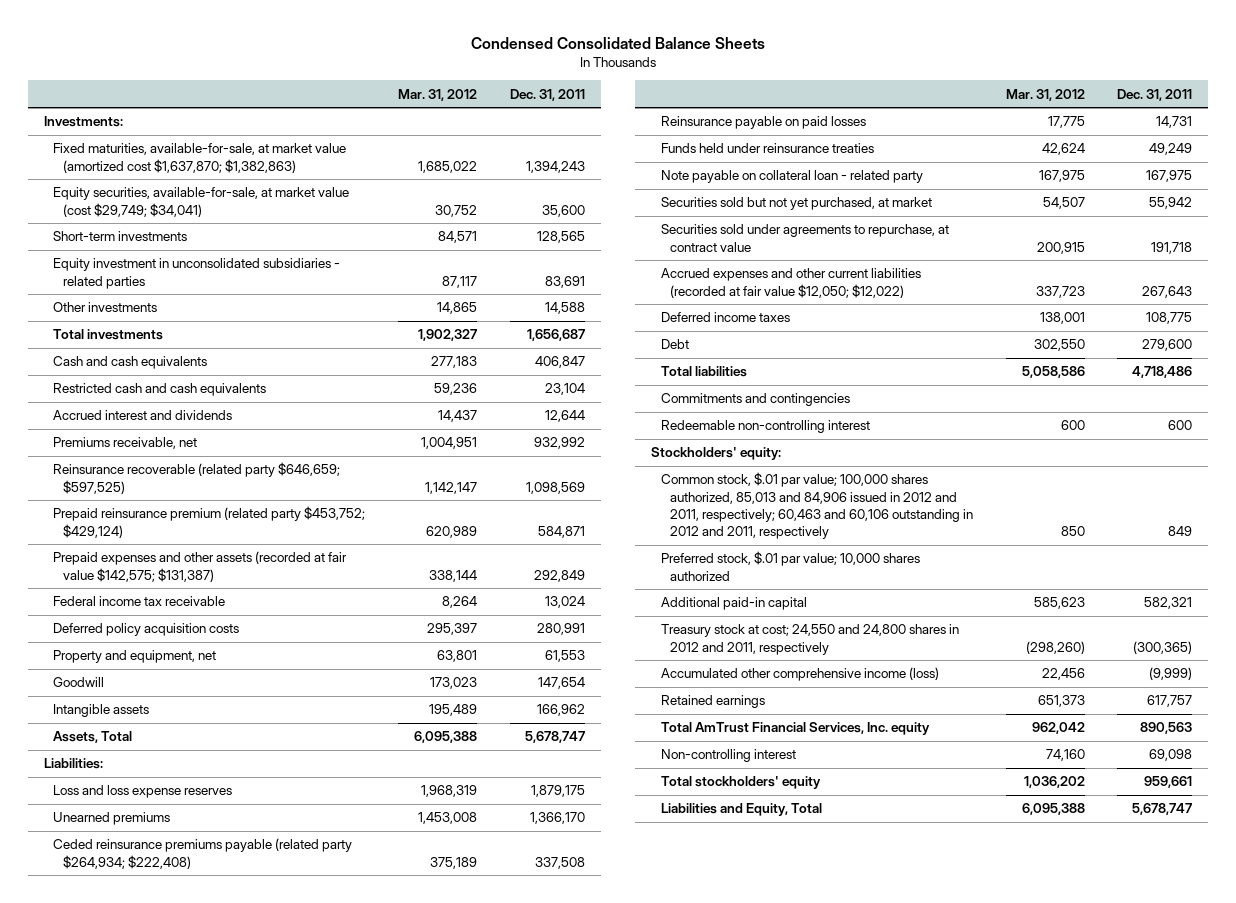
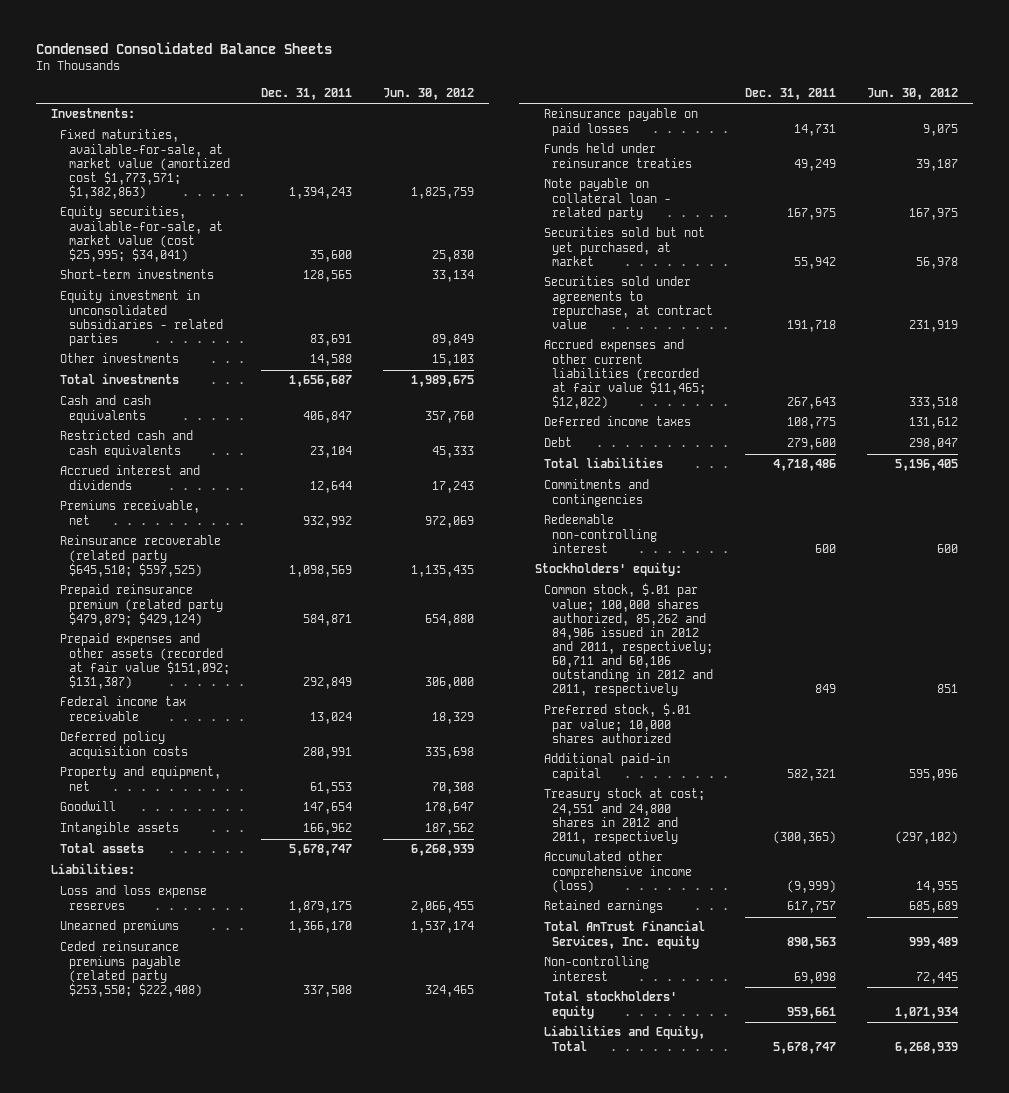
- | Mar. 31, 2012 | Dec. 31, 2011
+ | Dec. 31, 2011 | Jun. 30, 2012
- Fixed maturities, available-for-sale, at market value (amortized cost $1,637,870; $1,382,863) | 1,685,022 | 1,394,243
- Equity securities, available-for-sale, at market value (cost $29,749; $34,041) | 30,752 | 35,600
+ Fixed maturities, available-for-sale, at market value (amortized cost $1,773,571; $1,382,863) | 1,394,243 | 1,825,759
+ Equity securities, available-for-sale, at market value (cost $25,995; $34,041) | 35,600 | 25,830
- Reinsurance recoverable (related party $646,659; $597,525) | 1,142,147 | 1,098,569
- Prepaid reinsurance premium (related party $453,752; $429,124) | 620,989 | 584,871
- Prepaid expenses and other assets (recorded at fair value $142,575; $131,387) | 338,144 | 292,849
+ Reinsurance recoverable (related party $645,510; $597,525) | 1,098,569 | 1,135,435
+ Prepaid reinsurance premium (related party $479,879; $429,124) | 584,871 | 654,880
+ Prepaid expenses and other assets (recorded at fair value $151,092; $131,387) | 292,849 | 306,000
- Assets, Total | 6,095,388 | 5,678,747
+ Total assets | 5,678,747 | 6,268,939
- Ceded reinsurance premiums payable (related party $264,934; $222,408) | 375,189 | 337,508
+ Ceded reinsurance premiums payable (related party $253,550; $222,408) | 337,508 | 324,465
- Accrued expenses and other current liabilities (recorded at fair value $12,050; $12,022) | 337,723 | 267,643
+ Accrued expenses and other current liabilities (recorded at fair value $11,465; $12,022) | 267,643 | 333,518
- Common stock, $.01 par value; 100,000 shares authorized, 85,013 and 84,906 issued in 2012 and 2011, respectively; 60,463 and 60,106 outstanding in 2012 and 2011, respectively | 850 | 849
+ Common stock, $.01 par value; 100,000 shares authorized, 85,262 and 84,906 issued in 2012 and 2011, respectively; 60,711 and 60,106 outstanding in 2012 and 2011, respectively | 849 | 851
- Treasury stock at cost; 24,550 and 24,800 shares in 2012 and 2011, respectively | (298,260) | (300,365)
+ Treasury stock at cost; 24,551 and 24,800 shares in 2012 and 2011, respectively | (300,365) | (297,102)

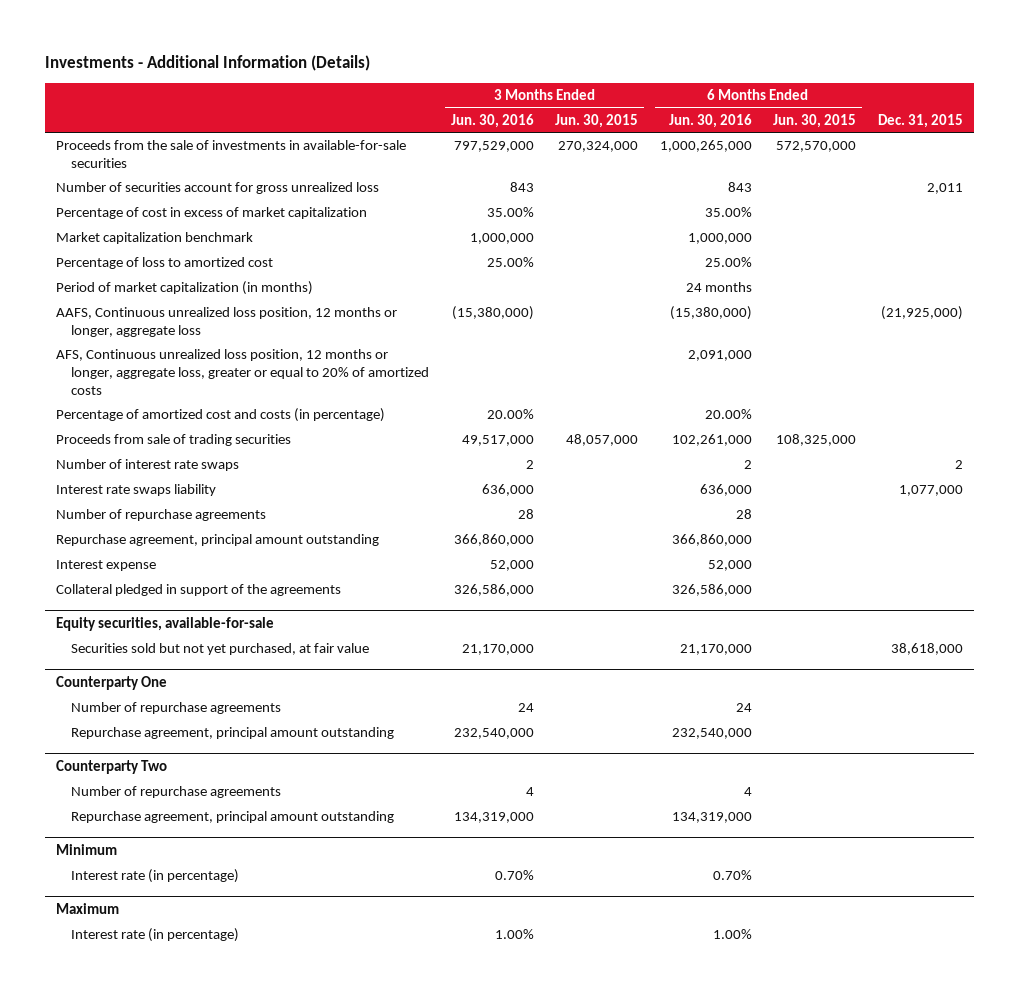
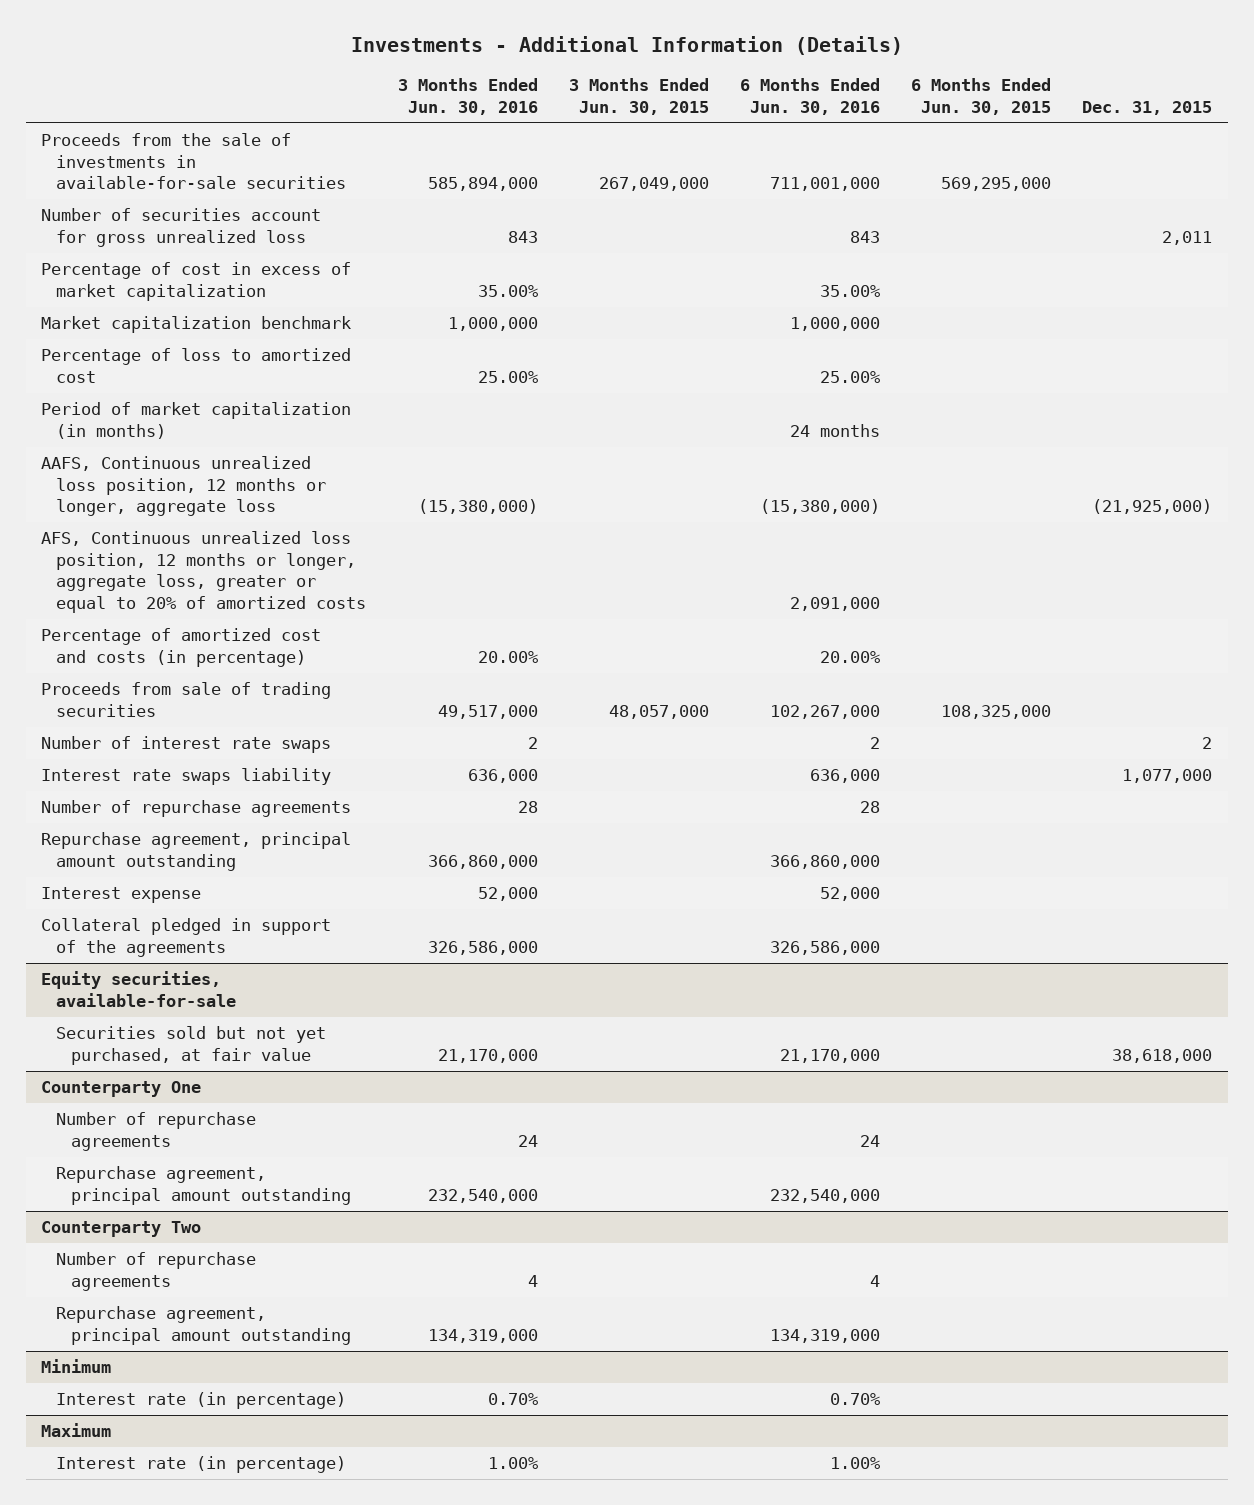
- Proceeds from the sale of investments in available-for-sale securities | 797,529,000 | 270,324,000 | 1,000,265,000 | 572,570,000 |
+ Proceeds from the sale of investments in available-for-sale securities | 585,894,000 | 267,049,000 | 711,001,000 | 569,295,000 |
- Proceeds from sale of trading securities | 49,517,000 | 48,057,000 | 102,261,000 | 108,325,000 |
+ Proceeds from sale of trading securities | 49,517,000 | 48,057,000 | 102,267,000 | 108,325,000 |

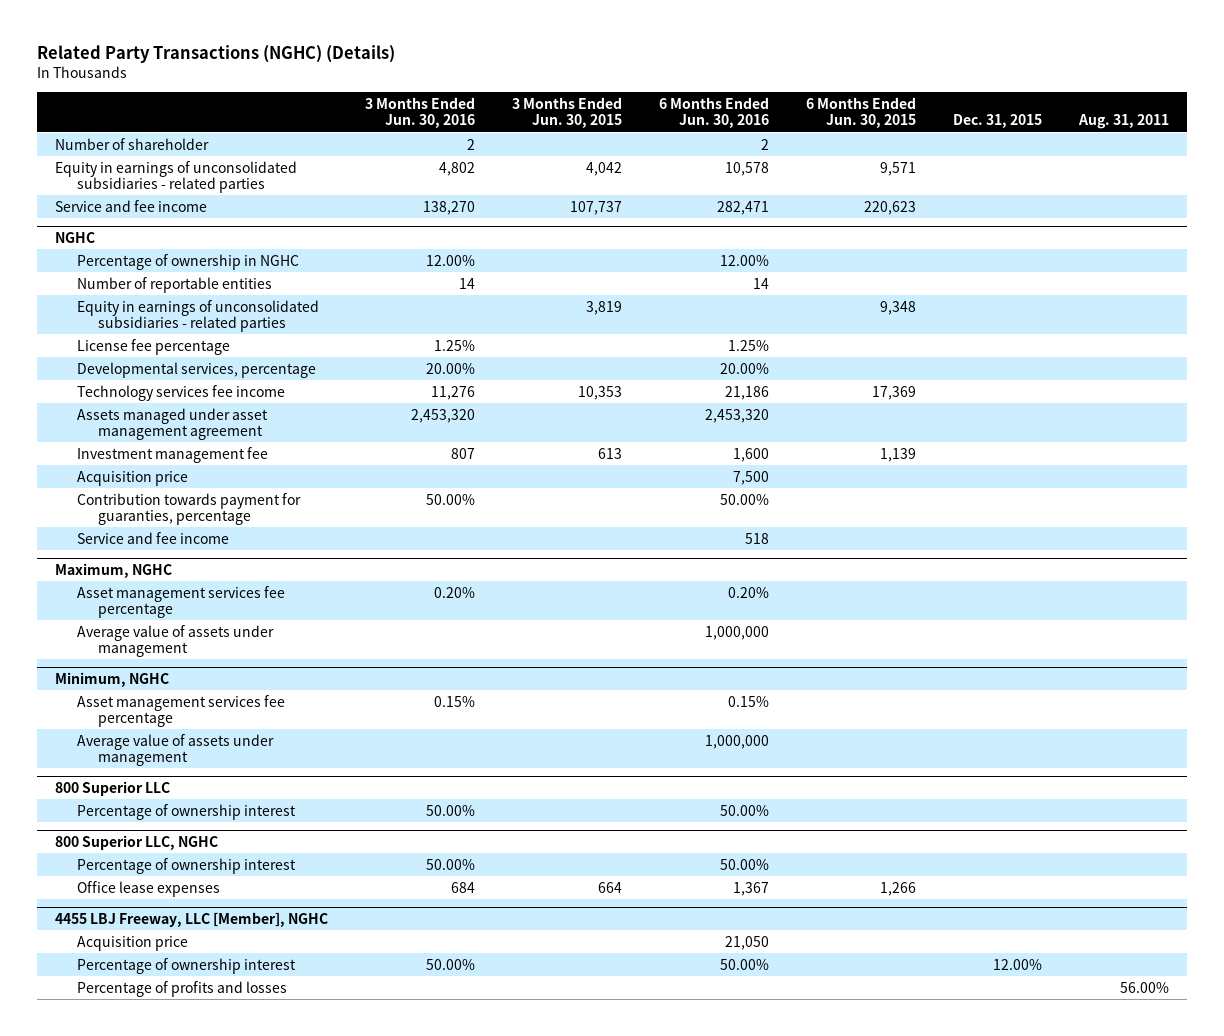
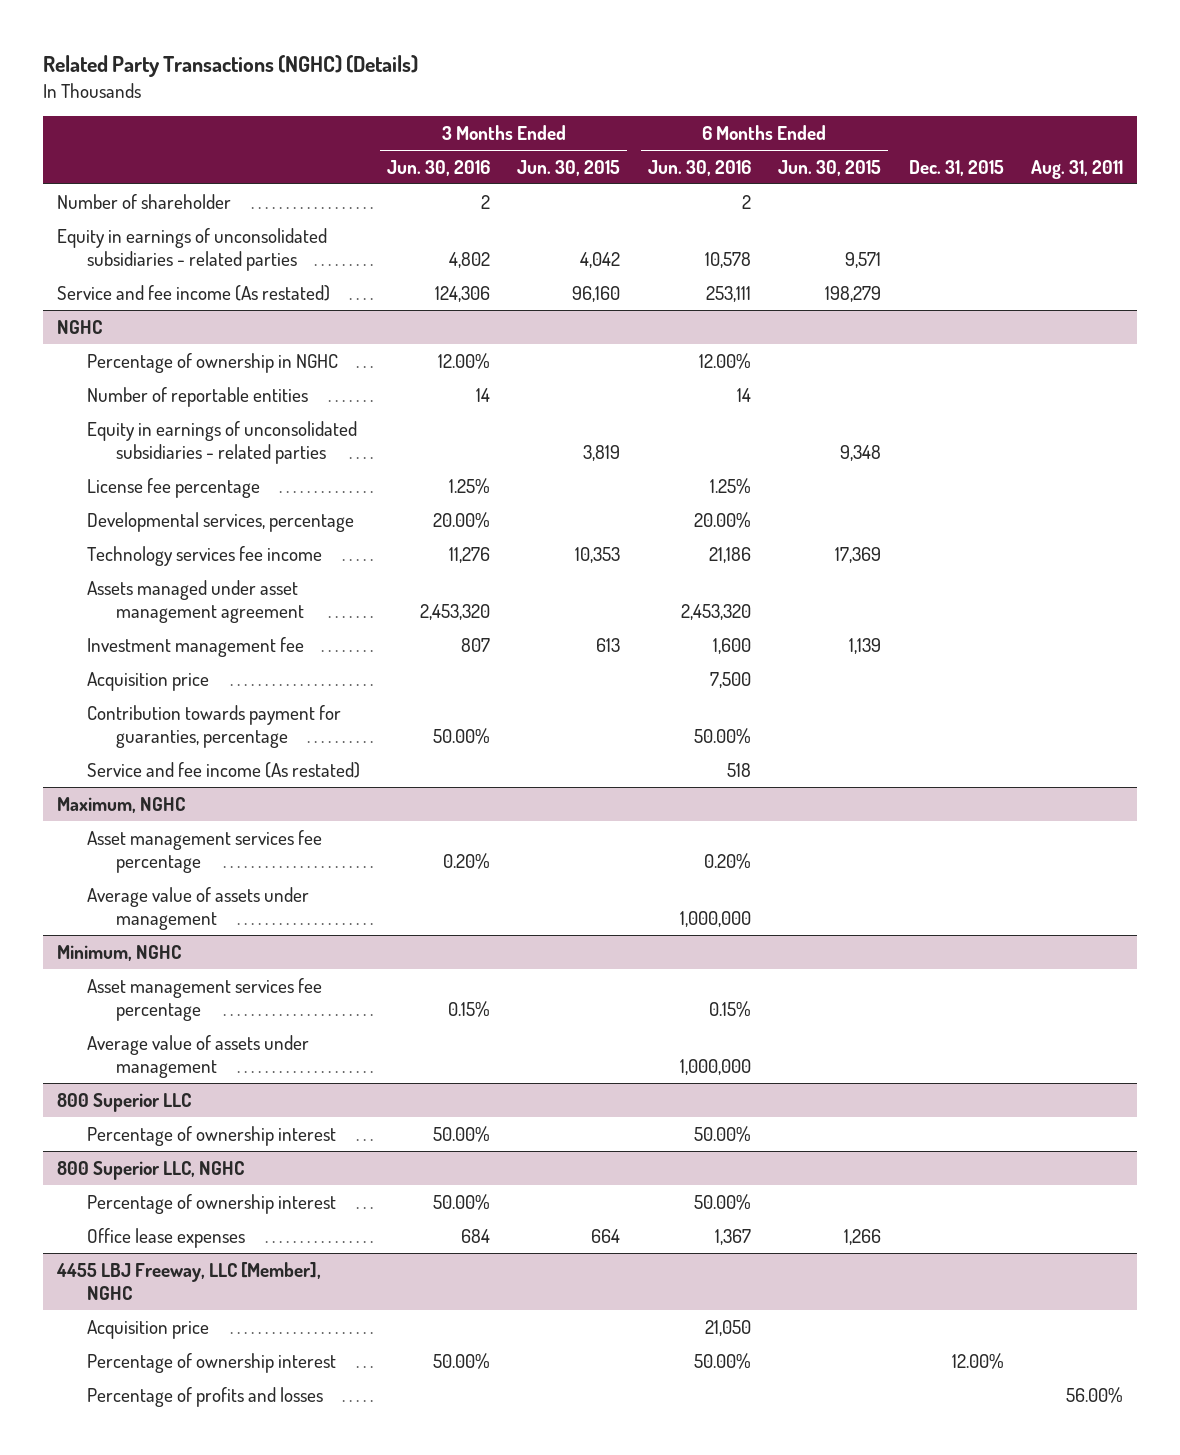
- Service and fee income | 138,270 | 107,737 | 282,471 | 220,623 | |
+ Service and fee income (As restated) | 124,306 | 96,160 | 253,111 | 198,279 | |
@ NGHC
- Service and fee income | | | 518 | | |
+ Service and fee income (As restated) | | | 518 | | |

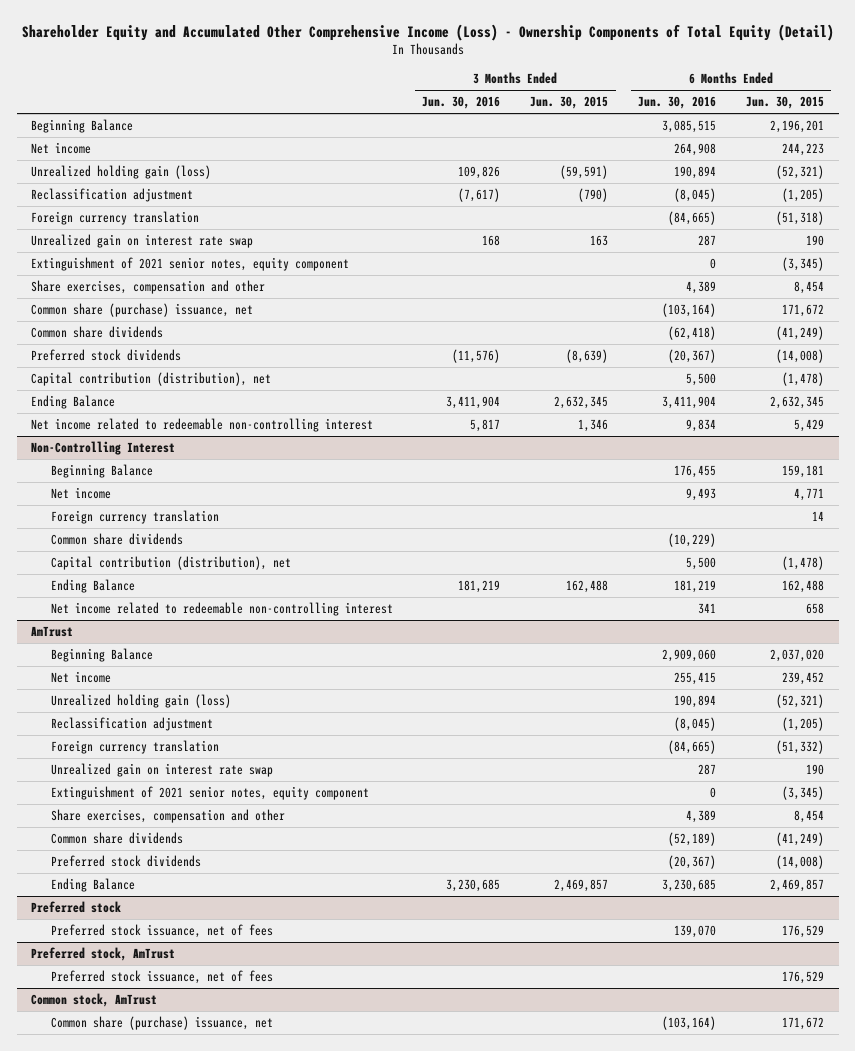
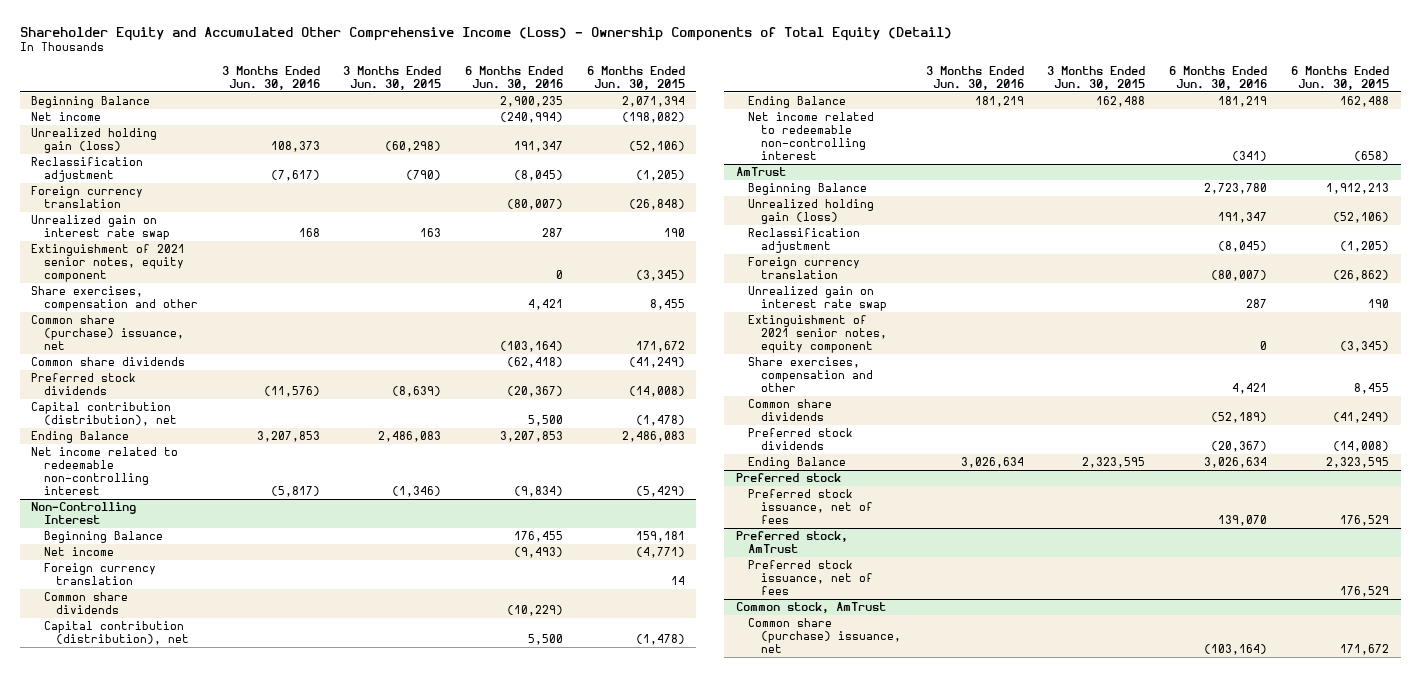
- Beginning Balance | | | 3,085,515 | 2,196,201
- Net income | | | 264,908 | 244,223
- Unrealized holding gain (loss) | 109,826 | (59,591) | 190,894 | (52,321)
+ Beginning Balance | | | 2,900,235 | 2,071,394
+ Net income | | | (240,994) | (198,082)
+ Unrealized holding gain (loss) | 108,373 | (60,298) | 191,347 | (52,106)
- Foreign currency translation | | | (84,665) | (51,318)
+ Foreign currency translation | | | (80,007) | (26,848)
- Share exercises, compensation and other | | | 4,389 | 8,454
+ Share exercises, compensation and other | | | 4,421 | 8,455
- Ending Balance | 3,411,904 | 2,632,345 | 3,411,904 | 2,632,345
- Net income related to redeemable non-controlling interest | 5,817 | 1,346 | 9,834 | 5,429
+ Ending Balance | 3,207,853 | 2,486,083 | 3,207,853 | 2,486,083
+ Net income related to redeemable non-controlling interest | (5,817) | (1,346) | (9,834) | (5,429)
@ Non-Controlling Interest
- Net income | | | 9,493 | 4,771
+ Net income | | | (9,493) | (4,771)
- Net income related to redeemable non-controlling interest | | | 341 | 658
+ Net income related to redeemable non-controlling interest | | | (341) | (658)
@ AmTrust
- Beginning Balance | | | 2,909,060 | 2,037,020
- Net income | | | 255,415 | 239,452
- Unrealized holding gain (loss) | | | 190,894 | (52,321)
+ Beginning Balance | | | 2,723,780 | 1,912,213
+ Unrealized holding gain (loss) | | | 191,347 | (52,106)
- Foreign currency translation | | | (84,665) | (51,332)
+ Foreign currency translation | | | (80,007) | (26,862)
- Share exercises, compensation and other | | | 4,389 | 8,454
+ Share exercises, compensation and other | | | 4,421 | 8,455
- Ending Balance | 3,230,685 | 2,469,857 | 3,230,685 | 2,469,857
+ Ending Balance | 3,026,634 | 2,323,595 | 3,026,634 | 2,323,595

